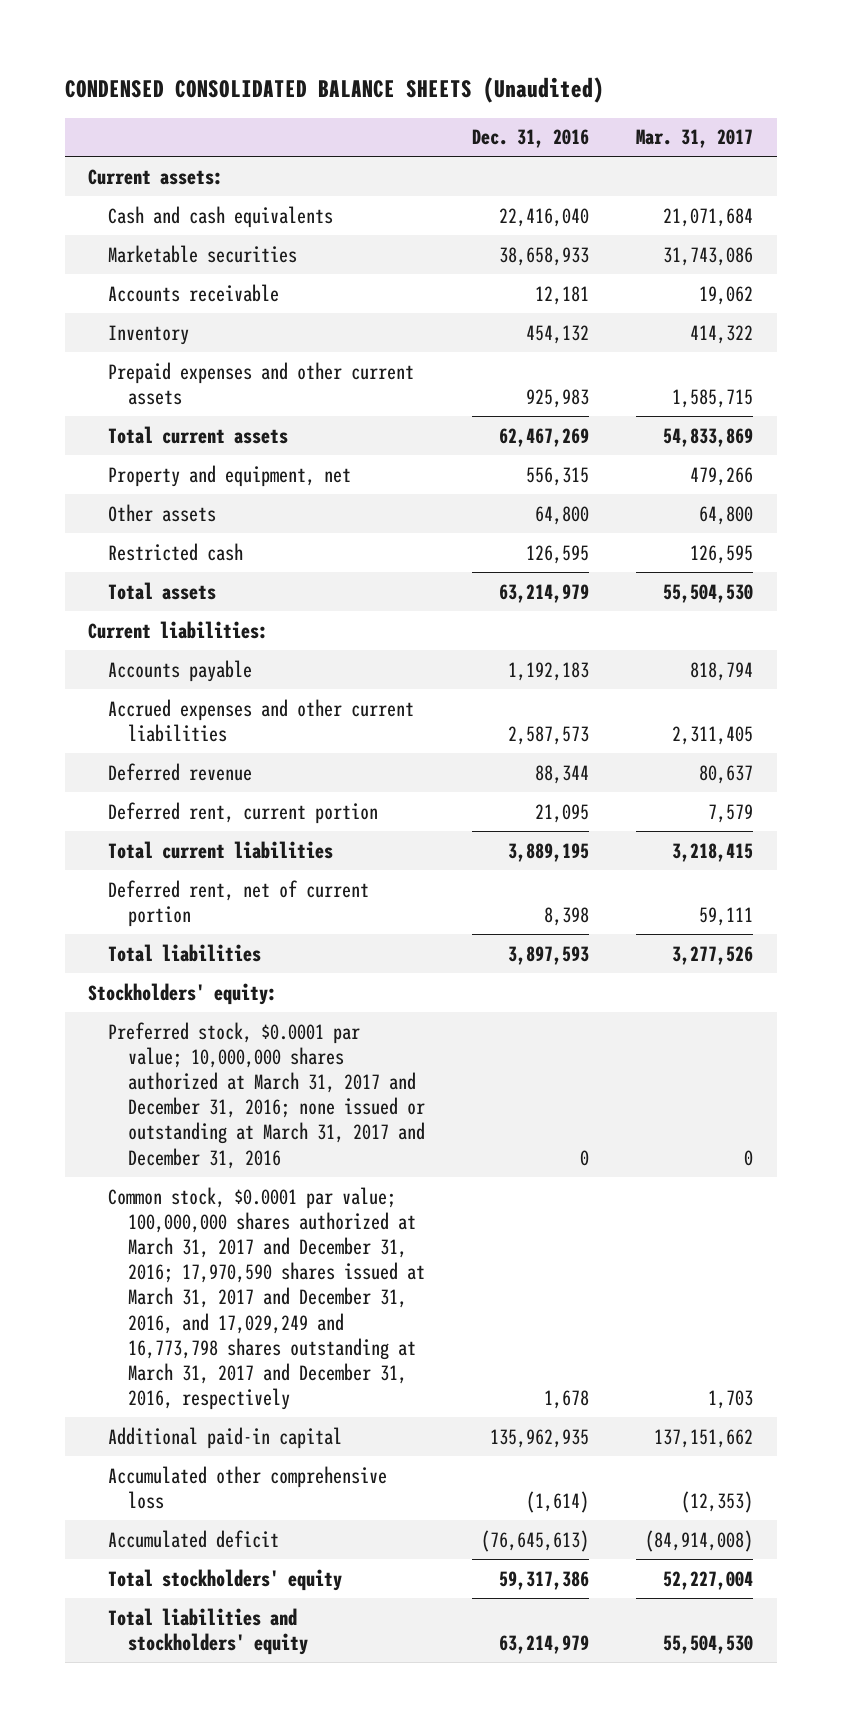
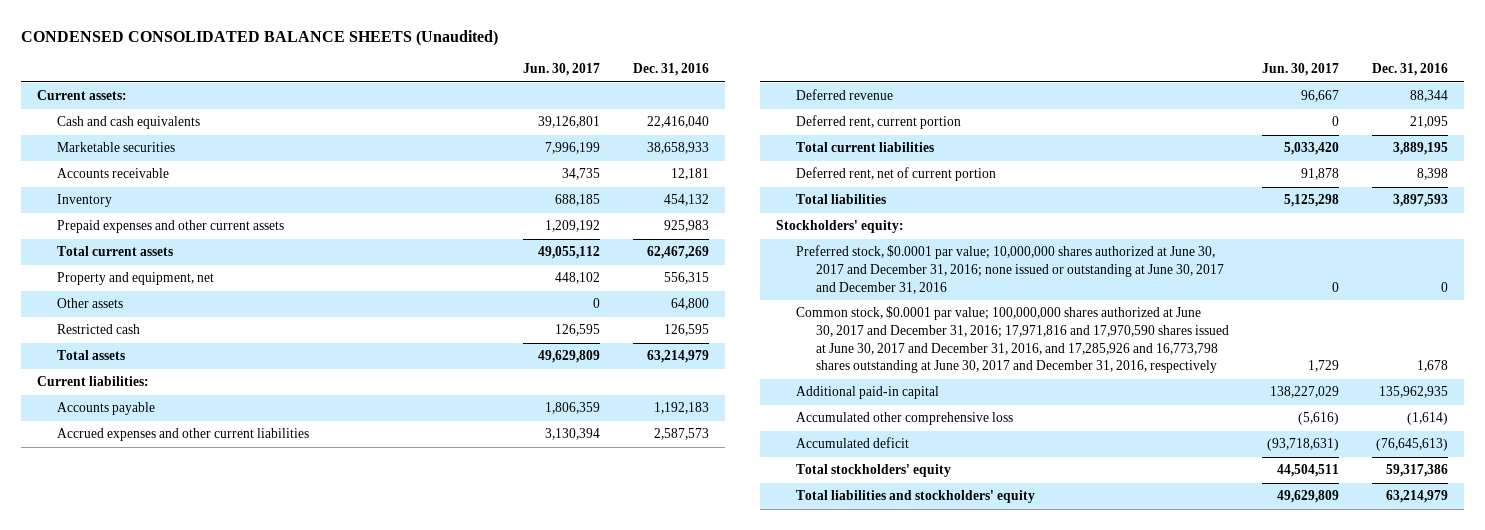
- | Dec. 31, 2016 | Mar. 31, 2017
+ | Jun. 30, 2017 | Dec. 31, 2016
- Preferred stock, $0.0001 par value; 10,000,000 shares authorized at March 31, 2017 and December 31, 2016; none issued or outstanding at March 31, 2017 and December 31, 2016 | 0 | 0
- Common stock, $0.0001 par value; 100,000,000 shares authorized at March 31, 2017 and December 31, 2016; 17,970,590 shares issued at March 31, 2017 and December 31, 2016, and 17,029,249 and 16,773,798 shares outstanding at March 31, 2017 and December 31, 2016, respectively | 1,678 | 1,703
+ Preferred stock, $0.0001 par value; 10,000,000 shares authorized at June 30, 2017 and December 31, 2016; none issued or outstanding at June 30, 2017 and December 31, 2016 | 0 | 0
+ Common stock, $0.0001 par value; 100,000,000 shares authorized at June 30, 2017 and December 31, 2016; 17,971,816 and 17,970,590 shares issued at June 30, 2017 and December 31, 2016, and 17,285,926 and 16,773,798 shares outstanding at June 30, 2017 and December 31, 2016, respectively | 1,729 | 1,678

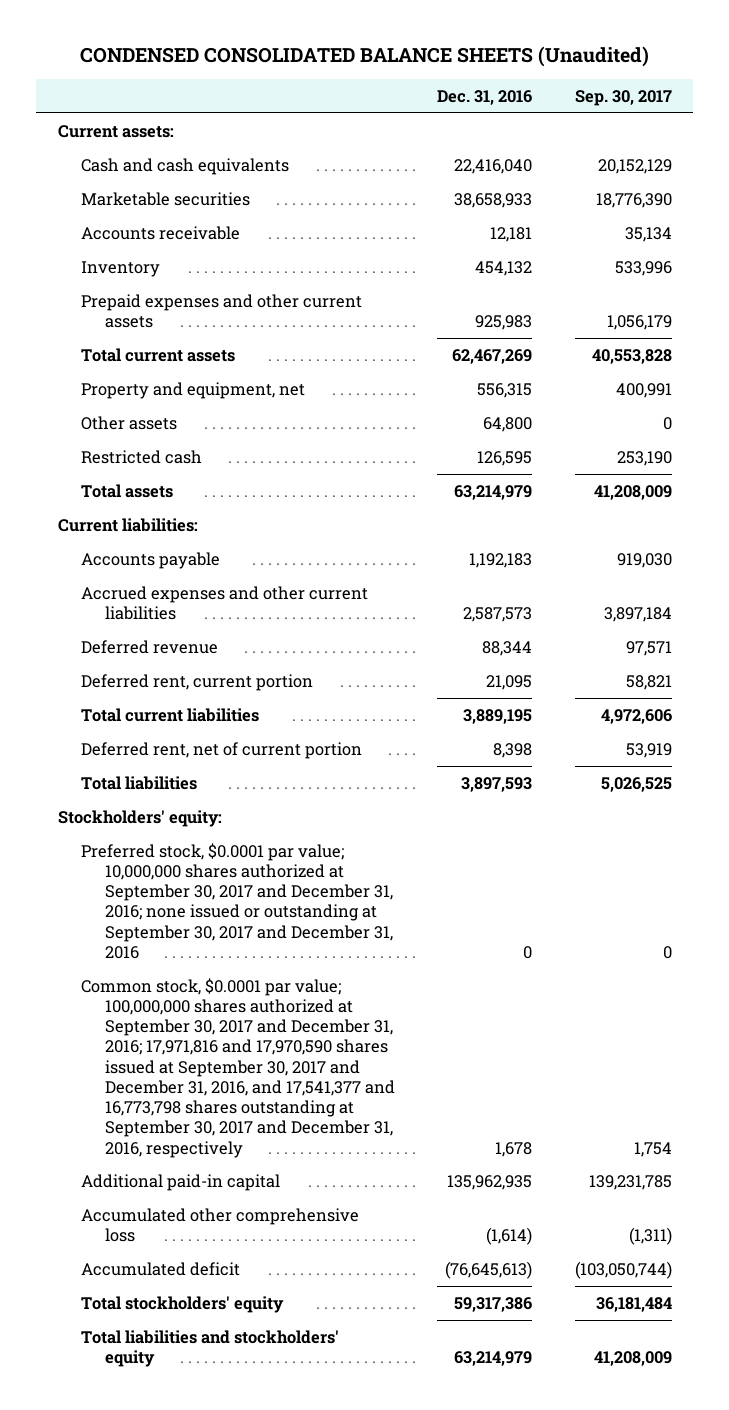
- | Jun. 30, 2017 | Dec. 31, 2016
+ | Dec. 31, 2016 | Sep. 30, 2017
- Preferred stock, $0.0001 par value; 10,000,000 shares authorized at June 30, 2017 and December 31, 2016; none issued or outstanding at June 30, 2017 and December 31, 2016 | 0 | 0
- Common stock, $0.0001 par value; 100,000,000 shares authorized at June 30, 2017 and December 31, 2016; 17,971,816 and 17,970,590 shares issued at June 30, 2017 and December 31, 2016, and 17,285,926 and 16,773,798 shares outstanding at June 30, 2017 and December 31, 2016, respectively | 1,729 | 1,678
+ Preferred stock, $0.0001 par value; 10,000,000 shares authorized at September 30, 2017 and December 31, 2016; none issued or outstanding at September 30, 2017 and December 31, 2016 | 0 | 0
+ Common stock, $0.0001 par value; 100,000,000 shares authorized at September 30, 2017 and December 31, 2016; 17,971,816 and 17,970,590 shares issued at September 30, 2017 and December 31, 2016, and 17,541,377 and 16,773,798 shares outstanding at September 30, 2017 and December 31, 2016, respectively | 1,678 | 1,754

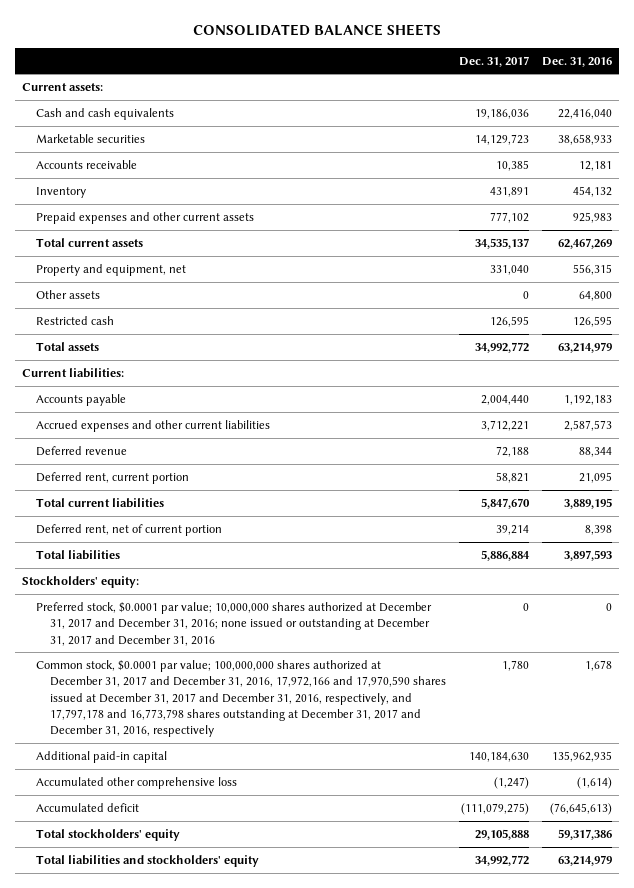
- CONDENSED CONSOLIDATED BALANCE SHEETS (Unaudited)
+ CONSOLIDATED BALANCE SHEETS
- | Dec. 31, 2016 | Sep. 30, 2017
+ | Dec. 31, 2017 | Dec. 31, 2016
- Preferred stock, $0.0001 par value; 10,000,000 shares authorized at September 30, 2017 and December 31, 2016; none issued or outstanding at September 30, 2017 and December 31, 2016 | 0 | 0
- Common stock, $0.0001 par value; 100,000,000 shares authorized at September 30, 2017 and December 31, 2016; 17,971,816 and 17,970,590 shares issued at September 30, 2017 and December 31, 2016, and 17,541,377 and 16,773,798 shares outstanding at September 30, 2017 and December 31, 2016, respectively | 1,678 | 1,754
+ Preferred stock, $0.0001 par value; 10,000,000 shares authorized at December 31, 2017 and December 31, 2016; none issued or outstanding at December 31, 2017 and December 31, 2016 | 0 | 0
+ Common stock, $0.0001 par value; 100,000,000 shares authorized at December 31, 2017 and December 31, 2016, 17,972,166 and 17,970,590 shares issued at December 31, 2017 and December 31, 2016, respectively, and 17,797,178 and 16,773,798 shares outstanding at December 31, 2017 and December 31, 2016, respectively | 1,780 | 1,678

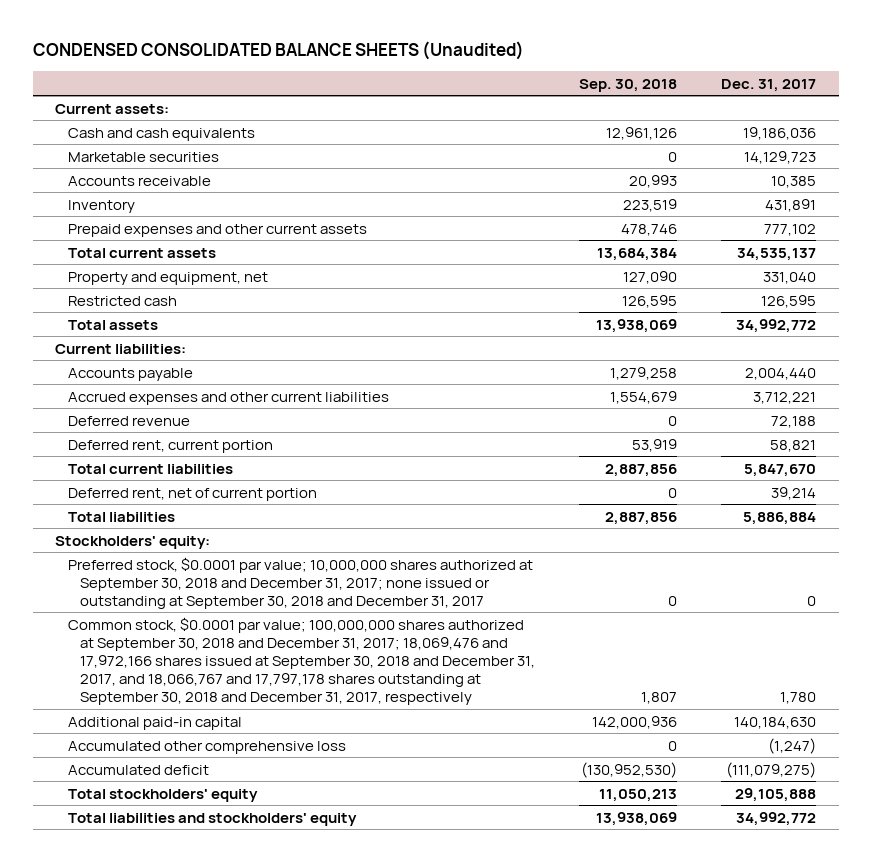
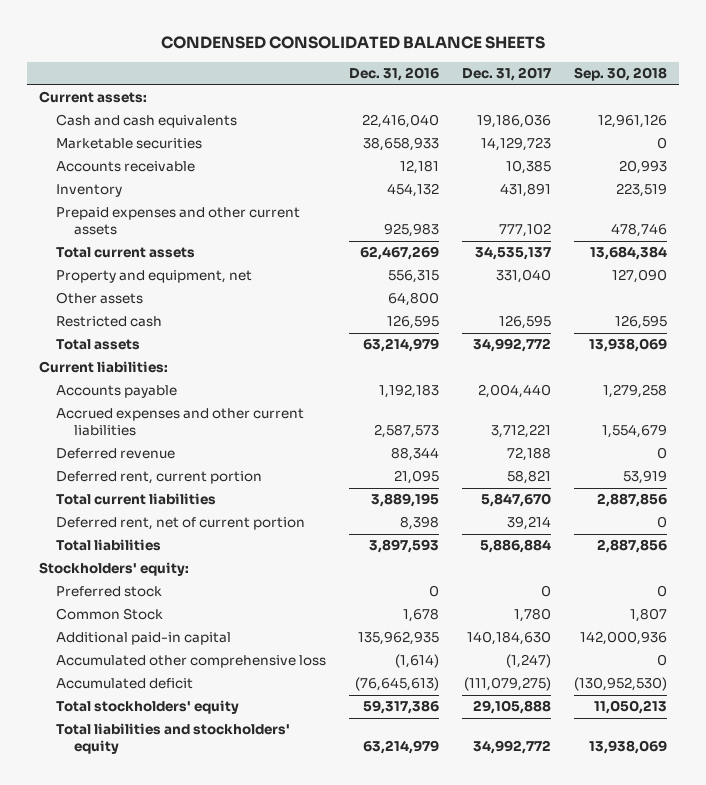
- CONDENSED CONSOLIDATED BALANCE SHEETS (Unaudited)
+ CONDENSED CONSOLIDATED BALANCE SHEETS
- | Sep. 30, 2018 | Dec. 31, 2017
+ | Dec. 31, 2016 | Dec. 31, 2017 | Sep. 30, 2018
+ Other assets | 64,800 | |
- Preferred stock, $0.0001 par value; 10,000,000 shares authorized at September 30, 2018 and December 31, 2017; none issued or outstanding at September 30, 2018 and December 31, 2017 | 0 | 0
- Common stock, $0.0001 par value; 100,000,000 shares authorized at September 30, 2018 and December 31, 2017; 18,069,476 and 17,972,166 shares issued at September 30, 2018 and December 31, 2017, and 18,066,767 and 17,797,178 shares outstanding at September 30, 2018 and December 31, 2017, respectively | 1,807 | 1,780
+ Preferred stock | 0 | 0 | 0
+ Common Stock | 1,678 | 1,780 | 1,807

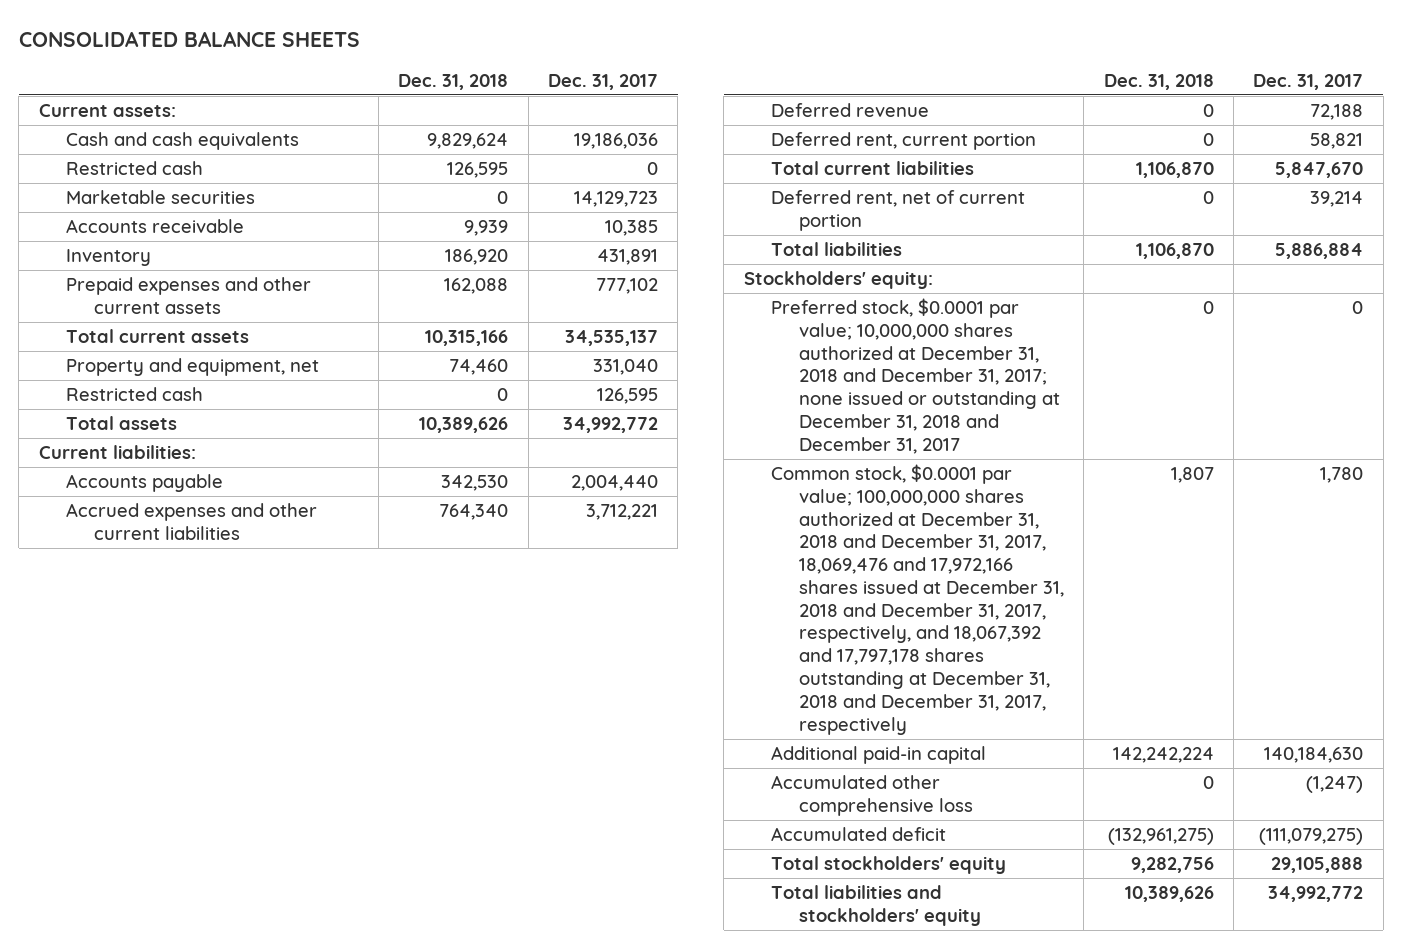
- CONDENSED CONSOLIDATED BALANCE SHEETS
+ CONSOLIDATED BALANCE SHEETS
- | Dec. 31, 2016 | Dec. 31, 2017 | Sep. 30, 2018
+ | Dec. 31, 2018 | Dec. 31, 2017
+ Restricted cash | 126,595 | 0
- Other assets | 64,800 | |
- Preferred stock | 0 | 0 | 0
- Common Stock | 1,678 | 1,780 | 1,807
+ Preferred stock, $0.0001 par value; 10,000,000 shares authorized at December 31, 2018 and December 31, 2017; none issued or outstanding at December 31, 2018 and December 31, 2017 | 0 | 0
+ Common stock, $0.0001 par value; 100,000,000 shares authorized at December 31, 2018 and December 31, 2017, 18,069,476 and 17,972,166 shares issued at December 31, 2018 and December 31, 2017, respectively, and 18,067,392 and 17,797,178 shares outstanding at December 31, 2018 and December 31, 2017, respectively | 1,807 | 1,780

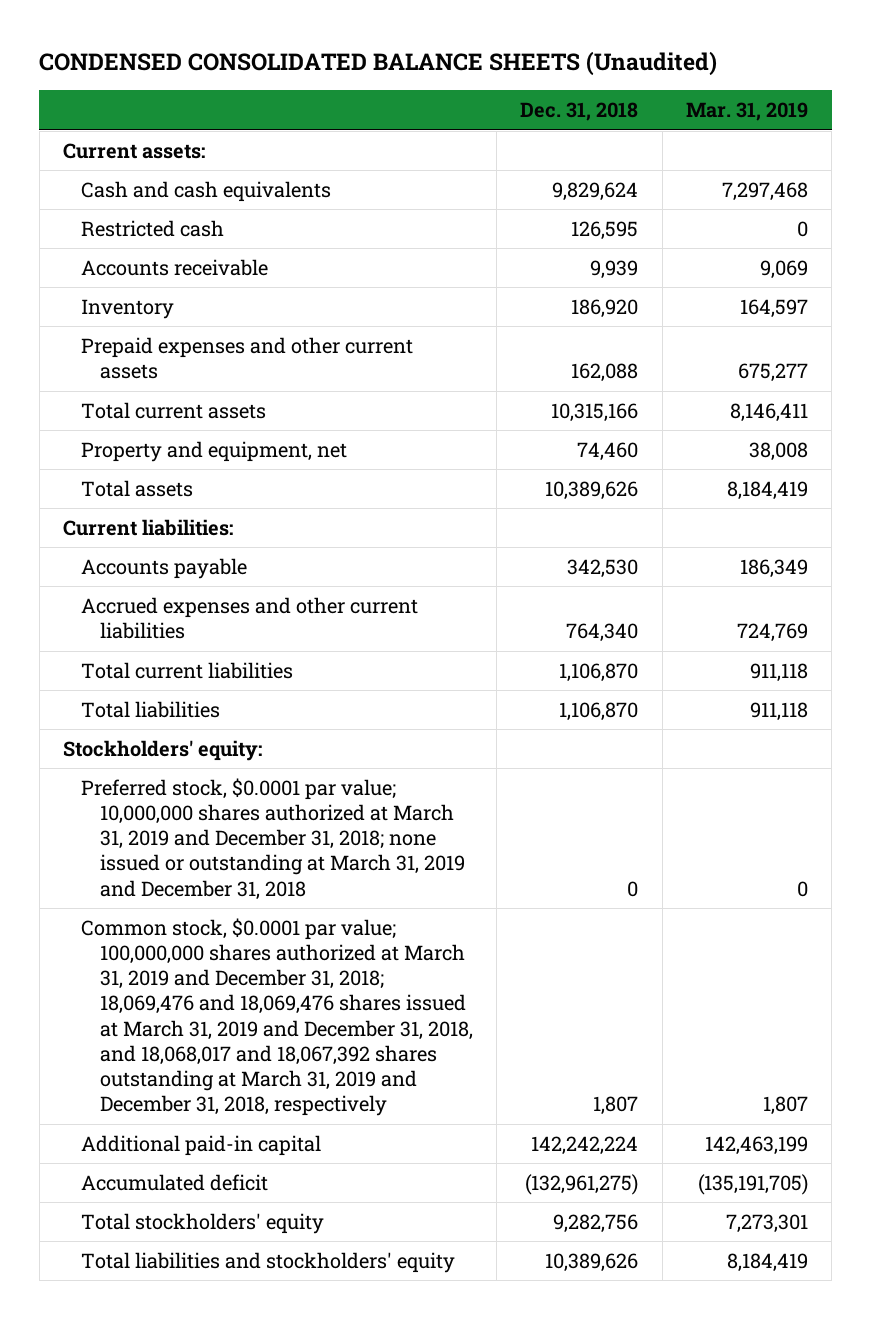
- CONSOLIDATED BALANCE SHEETS
+ CONDENSED CONSOLIDATED BALANCE SHEETS (Unaudited)
- | Dec. 31, 2018 | Dec. 31, 2017
+ | Dec. 31, 2018 | Mar. 31, 2019
- Marketable securities | 0 | 14,129,723
- Restricted cash | 0 | 126,595
- Deferred revenue | 0 | 72,188
- Deferred rent, current portion | 0 | 58,821
- Deferred rent, net of current portion | 0 | 39,214
- Preferred stock, $0.0001 par value; 10,000,000 shares authorized at December 31, 2018 and December 31, 2017; none issued or outstanding at December 31, 2018 and December 31, 2017 | 0 | 0
- Common stock, $0.0001 par value; 100,000,000 shares authorized at December 31, 2018 and December 31, 2017, 18,069,476 and 17,972,166 shares issued at December 31, 2018 and December 31, 2017, respectively, and 18,067,392 and 17,797,178 shares outstanding at December 31, 2018 and December 31, 2017, respectively | 1,807 | 1,780
+ Preferred stock, $0.0001 par value; 10,000,000 shares authorized at March 31, 2019 and December 31, 2018; none issued or outstanding at March 31, 2019 and December 31, 2018 | 0 | 0
+ Common stock, $0.0001 par value; 100,000,000 shares authorized at March 31, 2019 and December 31, 2018; 18,069,476 and 18,069,476 shares issued at March 31, 2019 and December 31, 2018, and 18,068,017 and 18,067,392 shares outstanding at March 31, 2019 and December 31, 2018, respectively | 1,807 | 1,807
- Accumulated other comprehensive loss | 0 | (1,247)

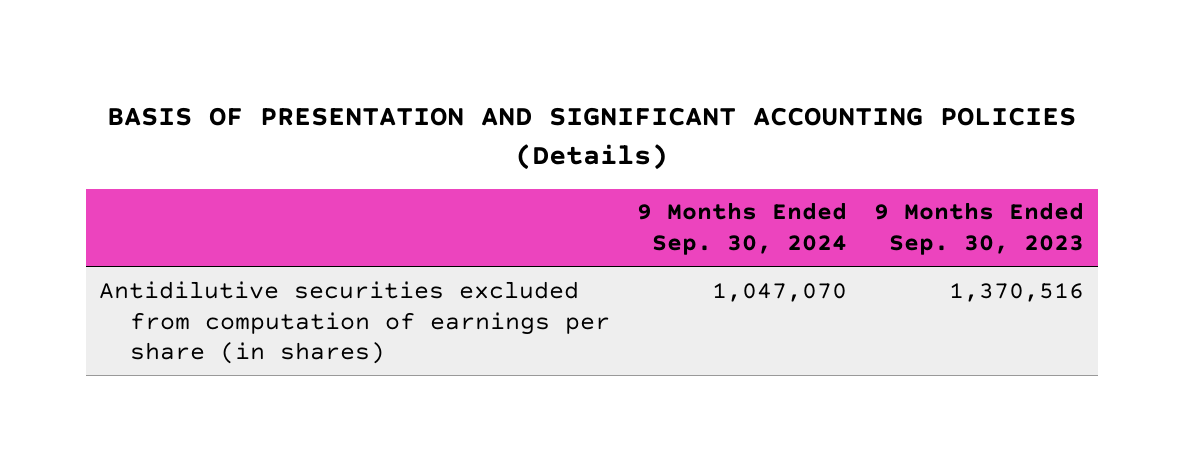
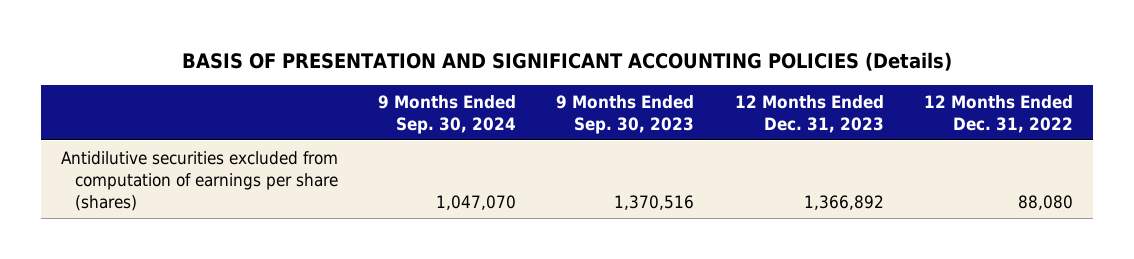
- | 9 Months Ended Sep. 30, 2024 | 9 Months Ended Sep. 30, 2023
+ | 9 Months Ended Sep. 30, 2024 | 9 Months Ended Sep. 30, 2023 | 12 Months Ended Dec. 31, 2023 | 12 Months Ended Dec. 31, 2022
- Antidilutive securities excluded from computation of earnings per share (in shares) | 1,047,070 | 1,370,516
+ Antidilutive securities excluded from computation of earnings per share (shares) | 1,047,070 | 1,370,516 | 1,366,892 | 88,080

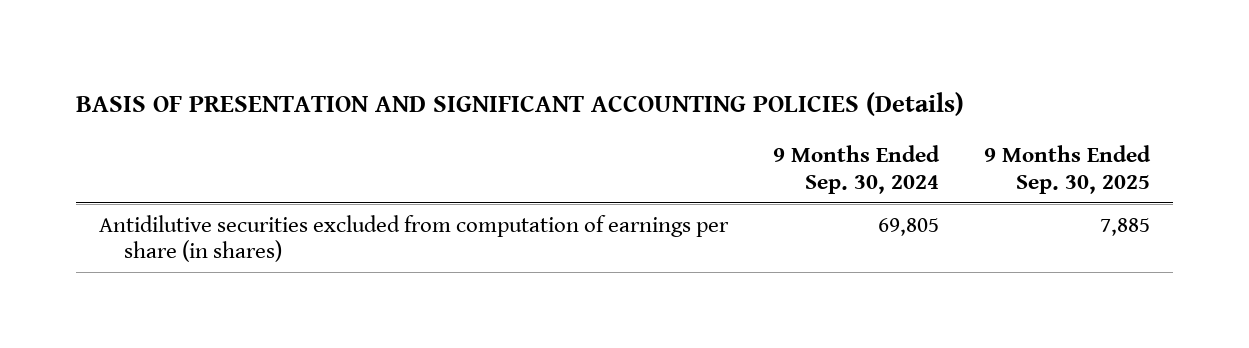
- | 9 Months Ended Sep. 30, 2024 | 9 Months Ended Sep. 30, 2023 | 12 Months Ended Dec. 31, 2023 | 12 Months Ended Dec. 31, 2022
+ | 9 Months Ended Sep. 30, 2024 | 9 Months Ended Sep. 30, 2025
- Antidilutive securities excluded from computation of earnings per share (shares) | 1,047,070 | 1,370,516 | 1,366,892 | 88,080
+ Antidilutive securities excluded from computation of earnings per share (in shares) | 69,805 | 7,885

